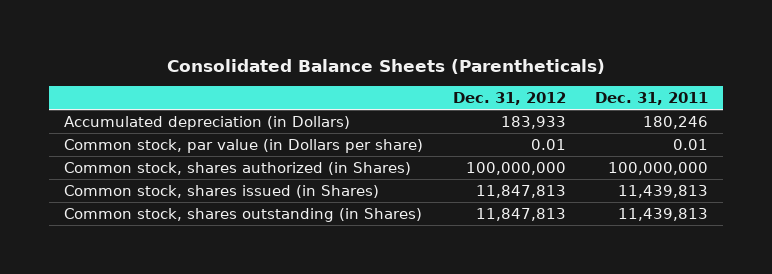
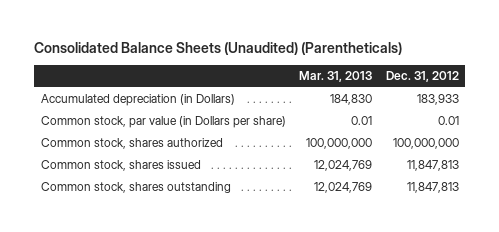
- Consolidated Balance Sheets (Parentheticals)
+ Consolidated Balance Sheets (Unaudited) (Parentheticals)
- | Dec. 31, 2012 | Dec. 31, 2011
+ | Mar. 31, 2013 | Dec. 31, 2012
- Common stock, shares authorized (in Shares) | 100,000,000 | 100,000,000
- Common stock, shares issued (in Shares) | 11,847,813 | 11,439,813
- Common stock, shares outstanding (in Shares) | 11,847,813 | 11,439,813
+ Common stock, shares authorized | 100,000,000 | 100,000,000
+ Common stock, shares issued | 12,024,769 | 11,847,813
+ Common stock, shares outstanding | 12,024,769 | 11,847,813

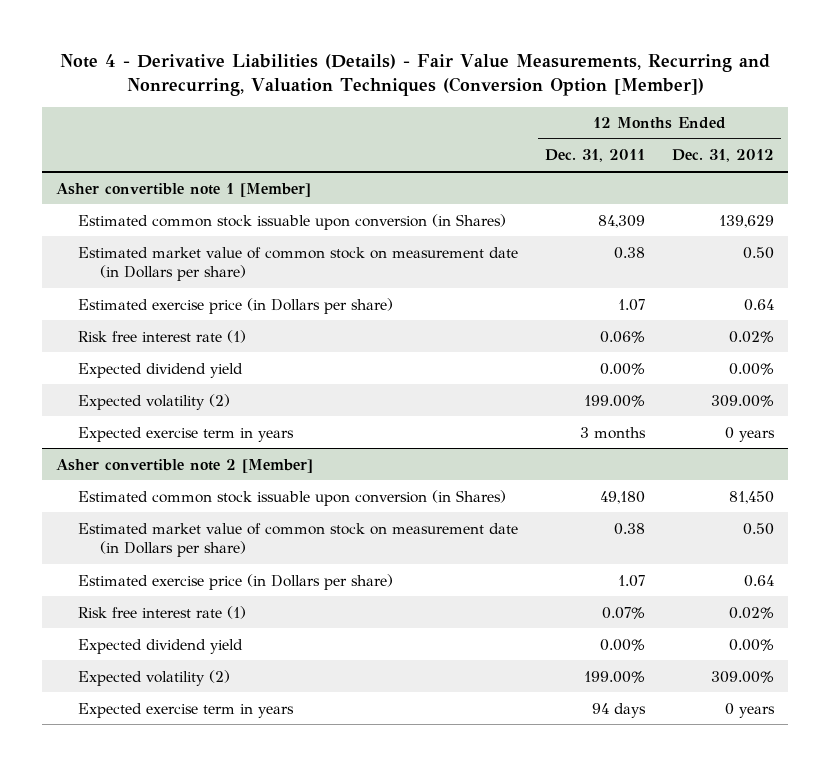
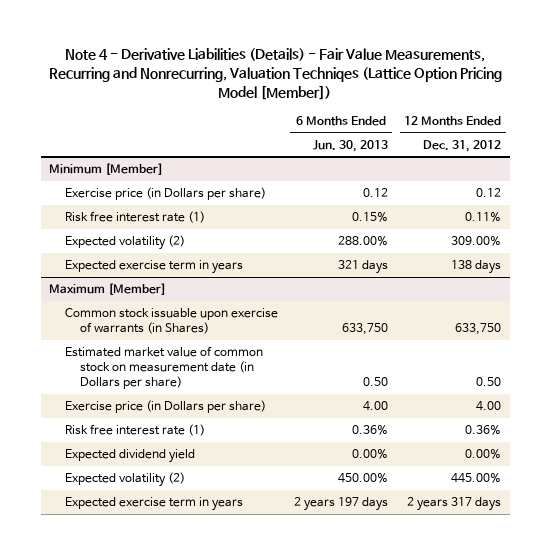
- Note 4 - Derivative Liabilities (Details) - Fair Value Measurements, Recurring and Nonrecurring, Valuation Techniques (Conversion Option [Member])
+ Note 4 - Derivative Liabilities (Details) - Fair Value Measurements, Recurring and Nonrecurring, Valuation Techniqes (Lattice Option Pricing Model [Member])
- | 12 Months Ended Dec. 31, 2011 | 12 Months Ended Dec. 31, 2012
+ | 6 Months Ended Jun. 30, 2013 | 12 Months Ended Dec. 31, 2012
- Asher convertible note 1 [Member]
- Estimated common stock issuable upon conversion (in Shares) | 84,309 | 139,629
- Estimated market value of common stock on measurement date (in Dollars per share) | 0.38 | 0.50
- Estimated exercise price (in Dollars per share) | 1.07 | 0.64
- Risk free interest rate (1) | 0.06% | 0.02%
- Expected dividend yield | 0.00% | 0.00%
+ Minimum [Member]
+ Exercise price (in Dollars per share) | 0.12 | 0.12
+ Risk free interest rate (1) | 0.15% | 0.11%
- Expected exercise term in years | 3 months | 0 years
- Asher convertible note 2 [Member]
- Estimated common stock issuable upon conversion (in Shares) | 49,180 | 81,450
+ Expected exercise term in years | 321 days | 138 days
+ Maximum [Member]
+ Common stock issuable upon exercise of warrants (in Shares) | 633,750 | 633,750
- Estimated exercise price (in Dollars per share) | 1.07 | 0.64
- Risk free interest rate (1) | 0.07% | 0.02%
+ Exercise price (in Dollars per share) | 4.00 | 4.00
+ Risk free interest rate (1) | 0.36% | 0.36%
- Expected volatility (2) | 199.00% | 309.00%
- Expected exercise term in years | 94 days | 0 years
+ Expected volatility (2) | 450.00% | 445.00%
+ Expected exercise term in years | 2 years 197 days | 2 years 317 days

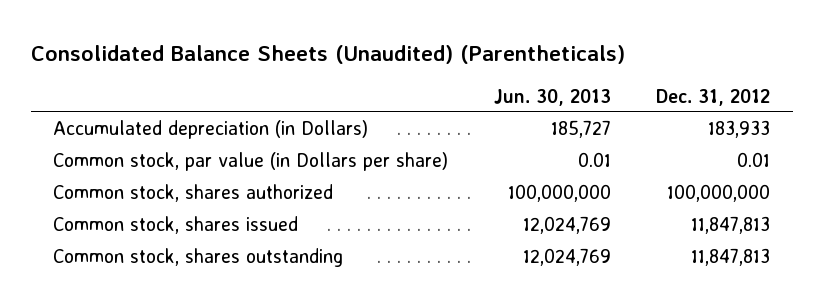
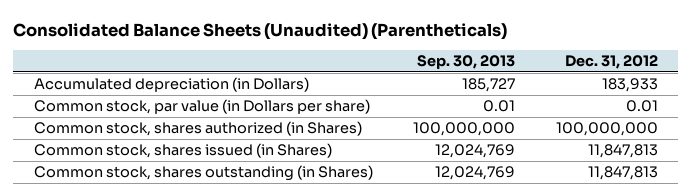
- | Jun. 30, 2013 | Dec. 31, 2012
+ | Sep. 30, 2013 | Dec. 31, 2012
- Common stock, shares authorized | 100,000,000 | 100,000,000
- Common stock, shares issued | 12,024,769 | 11,847,813
- Common stock, shares outstanding | 12,024,769 | 11,847,813
+ Common stock, shares authorized (in Shares) | 100,000,000 | 100,000,000
+ Common stock, shares issued (in Shares) | 12,024,769 | 11,847,813
+ Common stock, shares outstanding (in Shares) | 12,024,769 | 11,847,813

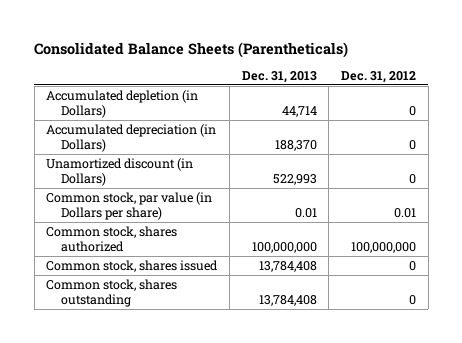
- Consolidated Balance Sheets (Unaudited) (Parentheticals)
+ Consolidated Balance Sheets (Parentheticals)
- | Sep. 30, 2013 | Dec. 31, 2012
+ | Dec. 31, 2013 | Dec. 31, 2012
- Accumulated depreciation (in Dollars) | 185,727 | 183,933
+ Accumulated depletion (in Dollars) | 44,714 | 0
+ Accumulated depreciation (in Dollars) | 188,370 | 0
+ Unamortized discount (in Dollars) | 522,993 | 0
- Common stock, shares authorized (in Shares) | 100,000,000 | 100,000,000
- Common stock, shares issued (in Shares) | 12,024,769 | 11,847,813
- Common stock, shares outstanding (in Shares) | 12,024,769 | 11,847,813
+ Common stock, shares authorized | 100,000,000 | 100,000,000
+ Common stock, shares issued | 13,784,408 | 0
+ Common stock, shares outstanding | 13,784,408 | 0

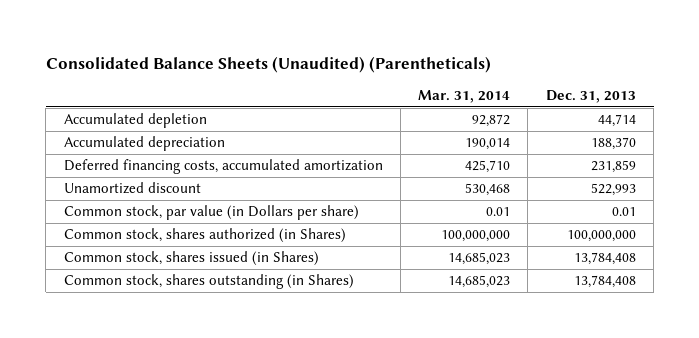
- Consolidated Balance Sheets (Parentheticals)
+ Consolidated Balance Sheets (Unaudited) (Parentheticals)
- | Dec. 31, 2013 | Dec. 31, 2012
+ | Mar. 31, 2014 | Dec. 31, 2013
- Accumulated depletion (in Dollars) | 44,714 | 0
- Accumulated depreciation (in Dollars) | 188,370 | 0
- Unamortized discount (in Dollars) | 522,993 | 0
+ Accumulated depletion | 92,872 | 44,714
+ Accumulated depreciation | 190,014 | 188,370
+ Deferred financing costs, accumulated amortization | 425,710 | 231,859
+ Unamortized discount | 530,468 | 522,993
- Common stock, shares authorized | 100,000,000 | 100,000,000
- Common stock, shares issued | 13,784,408 | 0
- Common stock, shares outstanding | 13,784,408 | 0
+ Common stock, shares authorized (in Shares) | 100,000,000 | 100,000,000
+ Common stock, shares issued (in Shares) | 14,685,023 | 13,784,408
+ Common stock, shares outstanding (in Shares) | 14,685,023 | 13,784,408

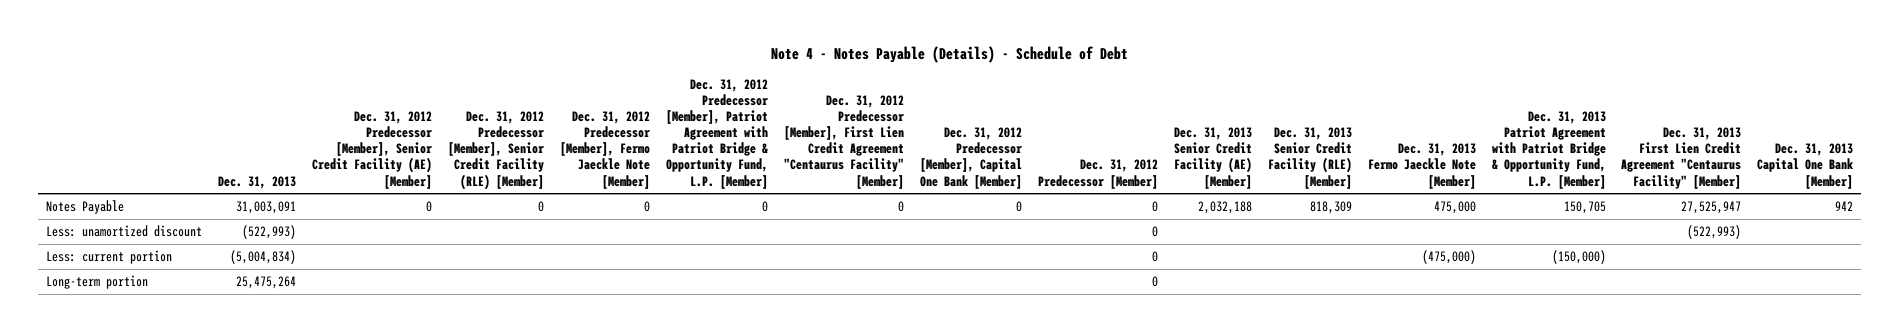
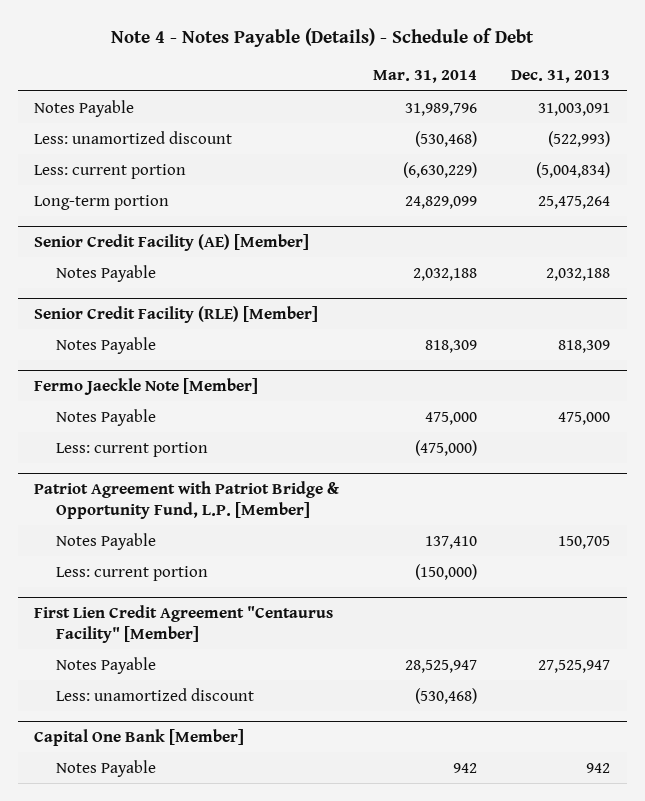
- | Dec. 31, 2013 | Dec. 31, 2012 Predecessor [Member], Senior Credit Facility (AE) [Member] | Dec. 31, 2012 Predecessor [Member], Senior Credit Facility (RLE) [Member] | Dec. 31, 2012 Predecessor [Member], Fermo Jaeckle Note [Member] | Dec. 31, 2012 Predecessor [Member], Patriot Agreement with Patriot Bridge & Opportunity Fund, L.P. [Member] | Dec. 31, 2012 Predecessor [Member], First Lien Credit Agreement "Centaurus Facility" [Member] | Dec. 31, 2012 Predecessor [Member], Capital One Bank [Member] | Dec. 31, 2012 Predecessor [Member] | Dec. 31, 2013 Senior Credit Facility (AE) [Member] | Dec. 31, 2013 Senior Credit Facility (RLE) [Member] | Dec. 31, 2013 Fermo Jaeckle Note [Member] | Dec. 31, 2013 Patriot Agreement with Patriot Bridge & Opportunity Fund, L.P. [Member] | Dec. 31, 2013 First Lien Credit Agreement "Centaurus Facility" [Member] | Dec. 31, 2013 Capital One Bank [Member]
+ | Mar. 31, 2014 | Dec. 31, 2013
+ Senior Credit Facility (AE) [Member]
+ Notes Payable | 2,032,188 | 2,032,188
+ Senior Credit Facility (RLE) [Member]
+ Notes Payable | 818,309 | 818,309
+ Fermo Jaeckle Note [Member]
+ Notes Payable | 475,000 | 475,000
+ Less: current portion | (475,000) |
+ Patriot Agreement with Patriot Bridge & Opportunity Fund, L.P. [Member]
+ Notes Payable | 137,410 | 150,705
+ Less: current portion | (150,000) |
+ First Lien Credit Agreement "Centaurus Facility" [Member]
+ Notes Payable | 28,525,947 | 27,525,947
+ Less: unamortized discount | (530,468) |
+ Capital One Bank [Member]
+ Notes Payable | 942 | 942

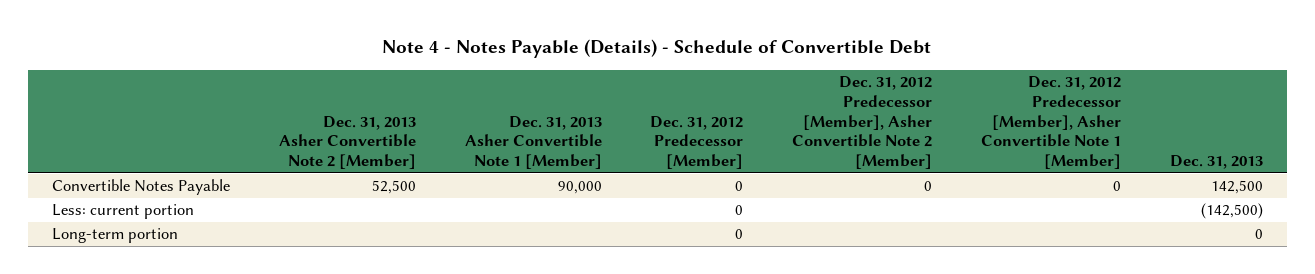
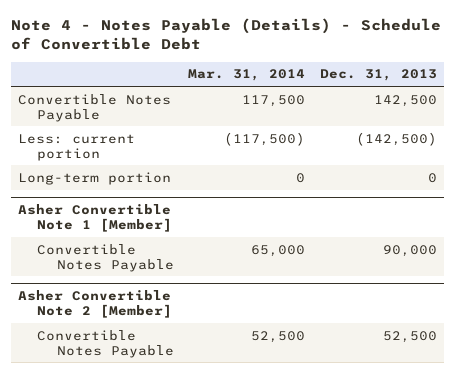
- | Dec. 31, 2013 Asher Convertible Note 2 [Member] | Dec. 31, 2013 Asher Convertible Note 1 [Member] | Dec. 31, 2012 Predecessor [Member] | Dec. 31, 2012 Predecessor [Member], Asher Convertible Note 2 [Member] | Dec. 31, 2012 Predecessor [Member], Asher Convertible Note 1 [Member] | Dec. 31, 2013
+ | Mar. 31, 2014 | Dec. 31, 2013
+ Asher Convertible Note 1 [Member]
+ Convertible Notes Payable | 65,000 | 90,000
+ Asher Convertible Note 2 [Member]
+ Convertible Notes Payable | 52,500 | 52,500

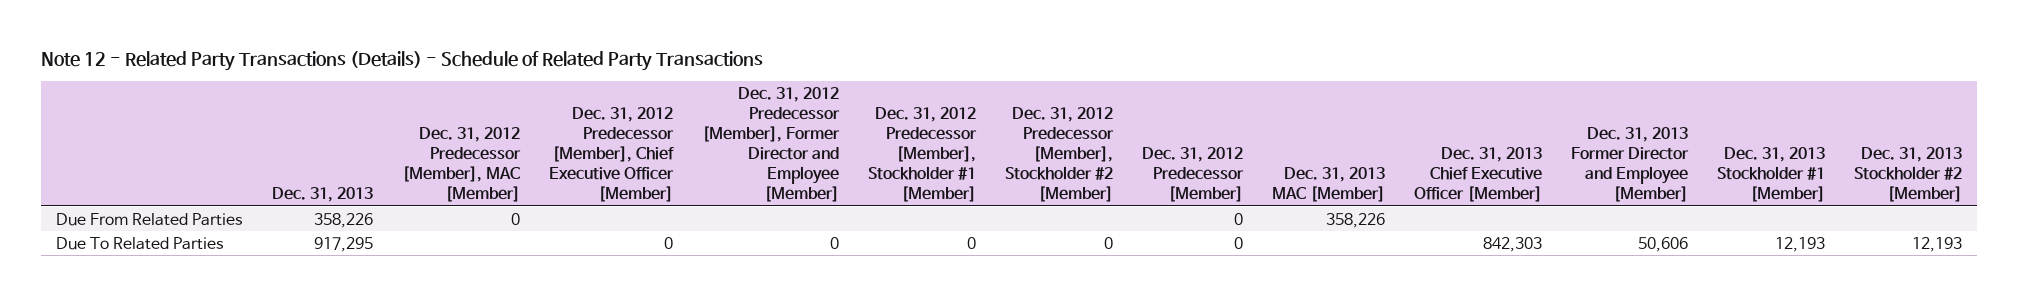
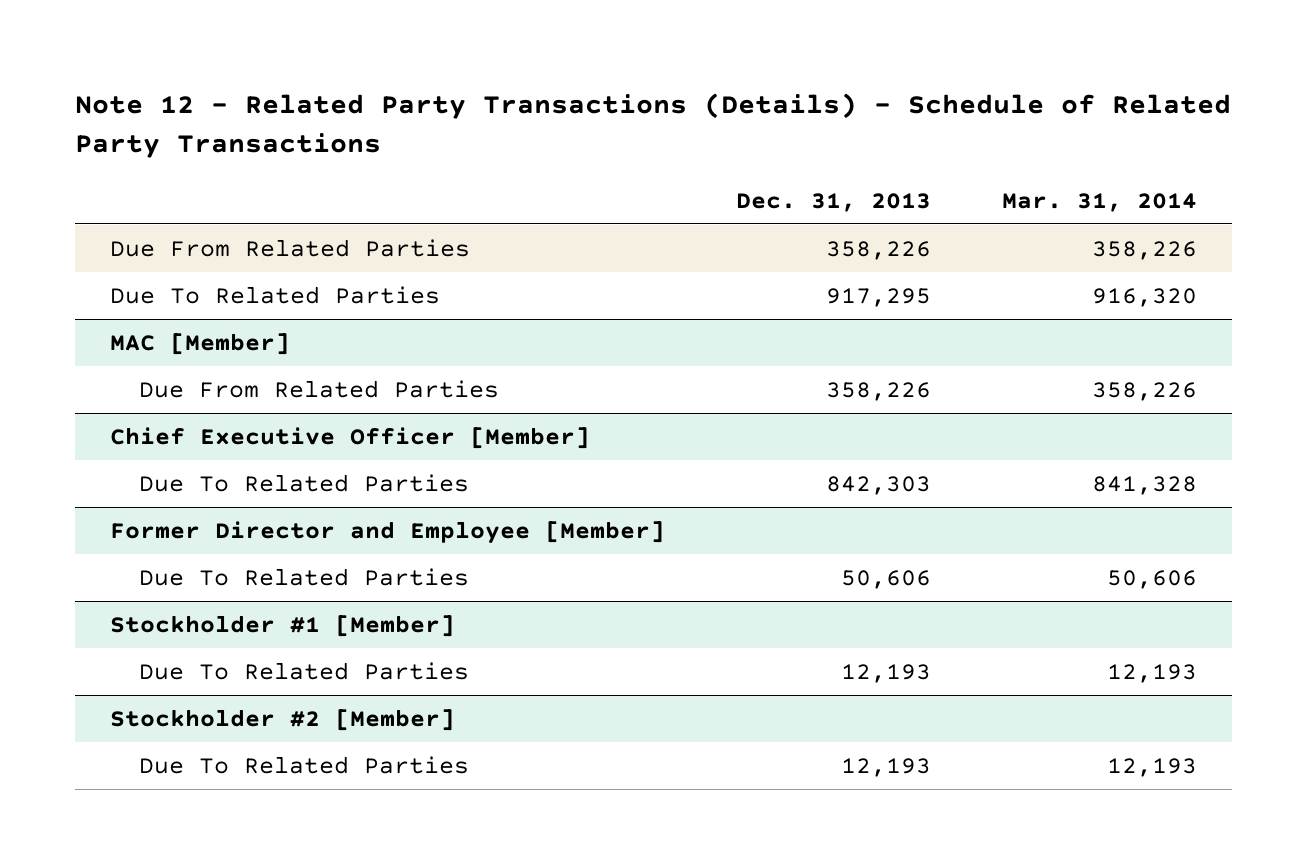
- | Dec. 31, 2013 | Dec. 31, 2012 Predecessor [Member], MAC [Member] | Dec. 31, 2012 Predecessor [Member], Chief Executive Officer [Member] | Dec. 31, 2012 Predecessor [Member], Former Director and Employee [Member] | Dec. 31, 2012 Predecessor [Member], Stockholder #1 [Member] | Dec. 31, 2012 Predecessor [Member], Stockholder #2 [Member] | Dec. 31, 2012 Predecessor [Member] | Dec. 31, 2013 MAC [Member] | Dec. 31, 2013 Chief Executive Officer [Member] | Dec. 31, 2013 Former Director and Employee [Member] | Dec. 31, 2013 Stockholder #1 [Member] | Dec. 31, 2013 Stockholder #2 [Member]
+ | Dec. 31, 2013 | Mar. 31, 2014
+ MAC [Member]
+ Due From Related Parties | 358,226 | 358,226
+ Chief Executive Officer [Member]
+ Due To Related Parties | 842,303 | 841,328
+ Former Director and Employee [Member]
+ Due To Related Parties | 50,606 | 50,606
+ Stockholder #1 [Member]
+ Due To Related Parties | 12,193 | 12,193
+ Stockholder #2 [Member]
+ Due To Related Parties | 12,193 | 12,193

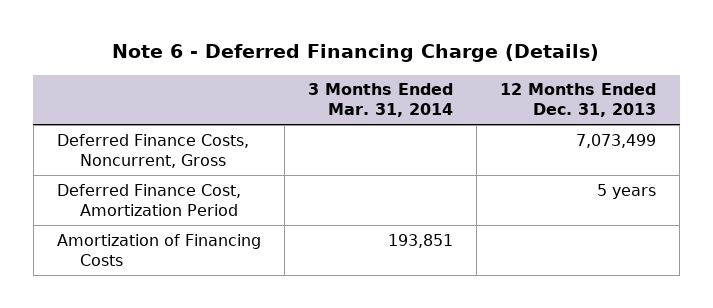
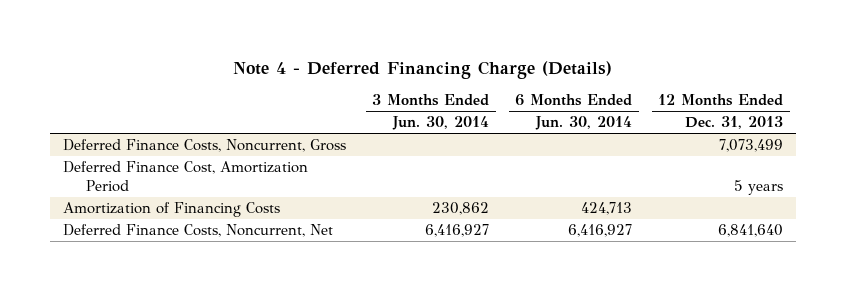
- Note 6 - Deferred Financing Charge (Details)
+ Note 4 - Deferred Financing Charge (Details)
- | 3 Months Ended Mar. 31, 2014 | 12 Months Ended Dec. 31, 2013
+ | 3 Months Ended Jun. 30, 2014 | 6 Months Ended Jun. 30, 2014 | 12 Months Ended Dec. 31, 2013
+ Deferred Finance Costs, Noncurrent, Net | 6,416,927 | 6,416,927 | 6,841,640

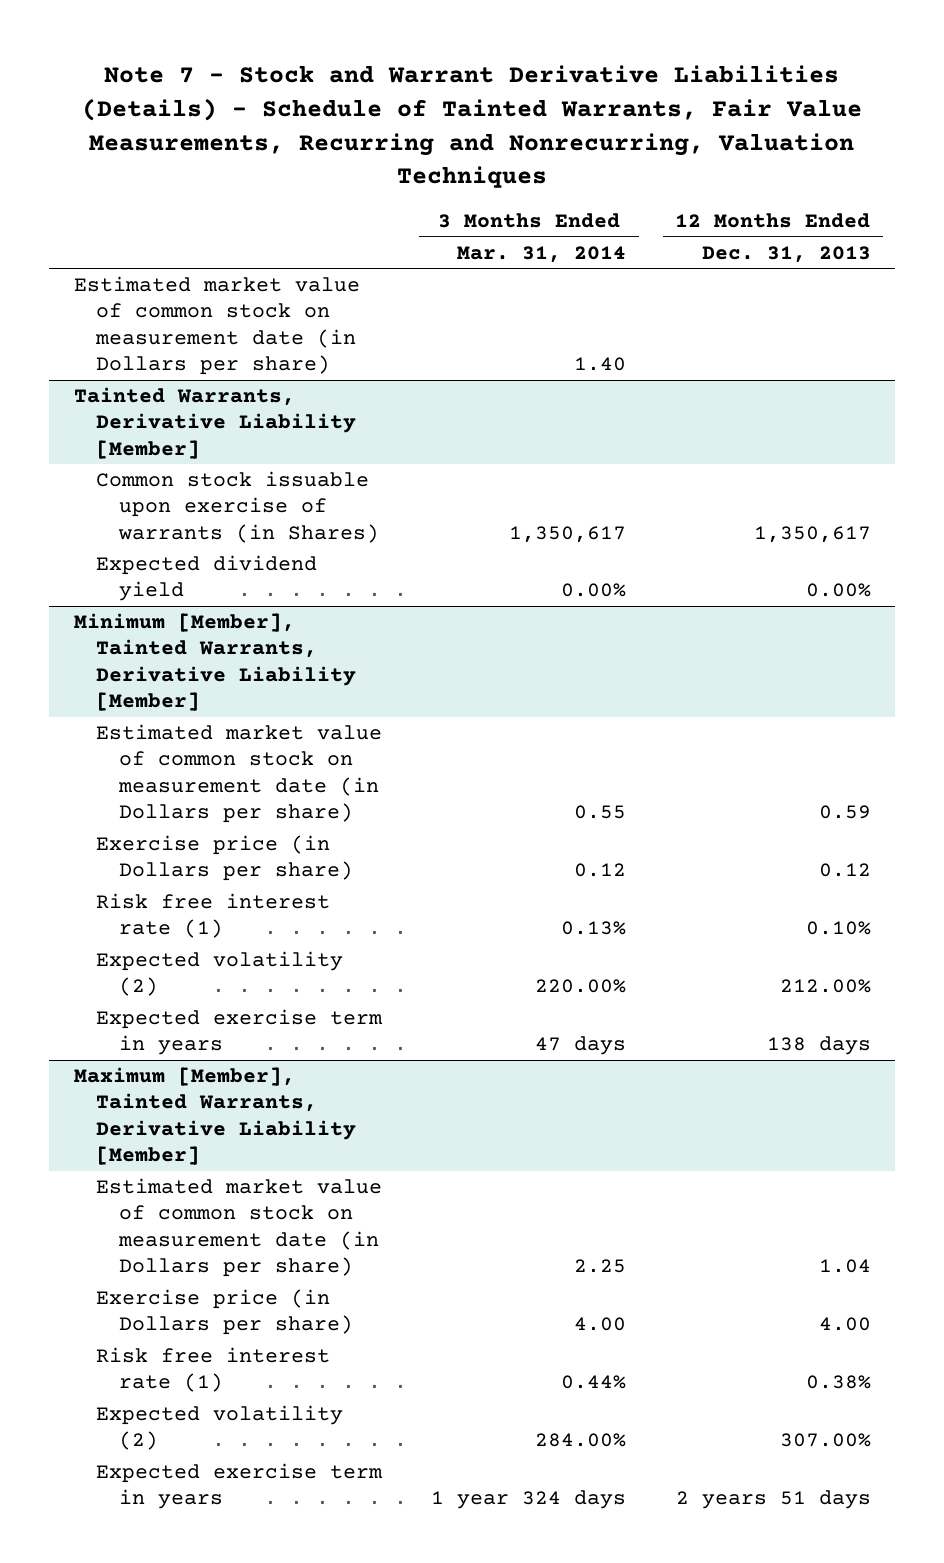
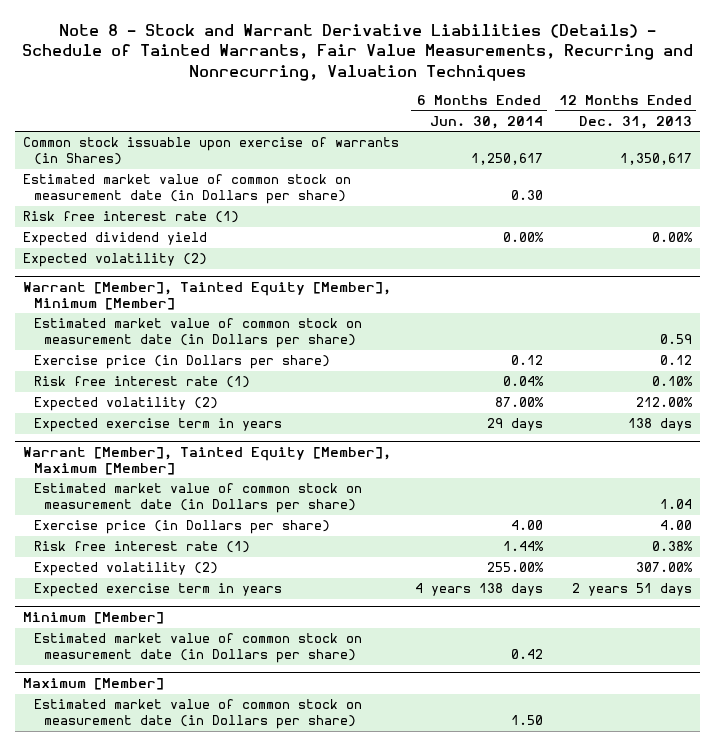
- Note 7 - Stock and Warrant Derivative Liabilities (Details) - Schedule of Tainted Warrants, Fair Value Measurements, Recurring and Nonrecurring, Valuation Techniques
+ Note 8 - Stock and Warrant Derivative Liabilities (Details) - Schedule of Tainted Warrants, Fair Value Measurements, Recurring and Nonrecurring, Valuation Techniques
- | 3 Months Ended Mar. 31, 2014 | 12 Months Ended Dec. 31, 2013
+ | 6 Months Ended Jun. 30, 2014 | 12 Months Ended Dec. 31, 2013
- Tainted Warrants, Derivative Liability [Member]
moved down: Estimated market value of common stock on measurement date (in Dollars per share) | 0.30 |
+ Risk free interest rate (1)
- Minimum [Member], Tainted Warrants, Derivative Liability [Member]
+ Expected volatility (2)
+ Warrant [Member], Tainted Equity [Member], Minimum [Member]
- Maximum [Member], Tainted Warrants, Derivative Liability [Member]
+ Warrant [Member], Tainted Equity [Member], Maximum [Member]
+ Minimum [Member]
+ Estimated market value of common stock on measurement date (in Dollars per share) | 0.42 |
+ Maximum [Member]
+ Estimated market value of common stock on measurement date (in Dollars per share) | 1.50 |

